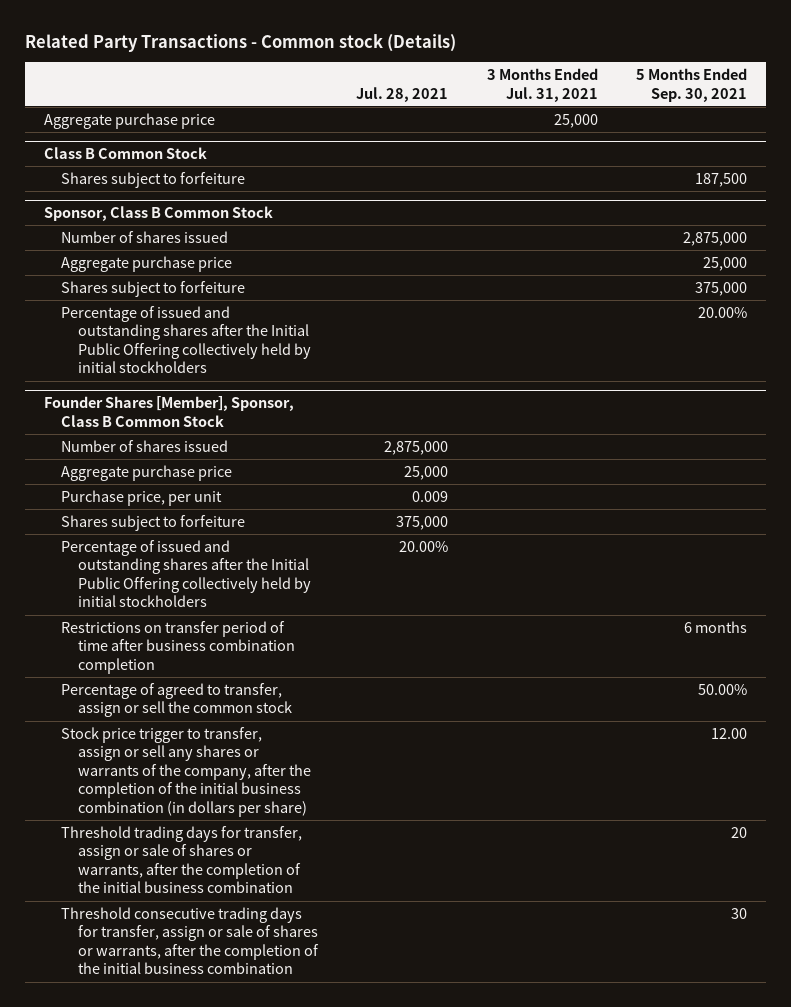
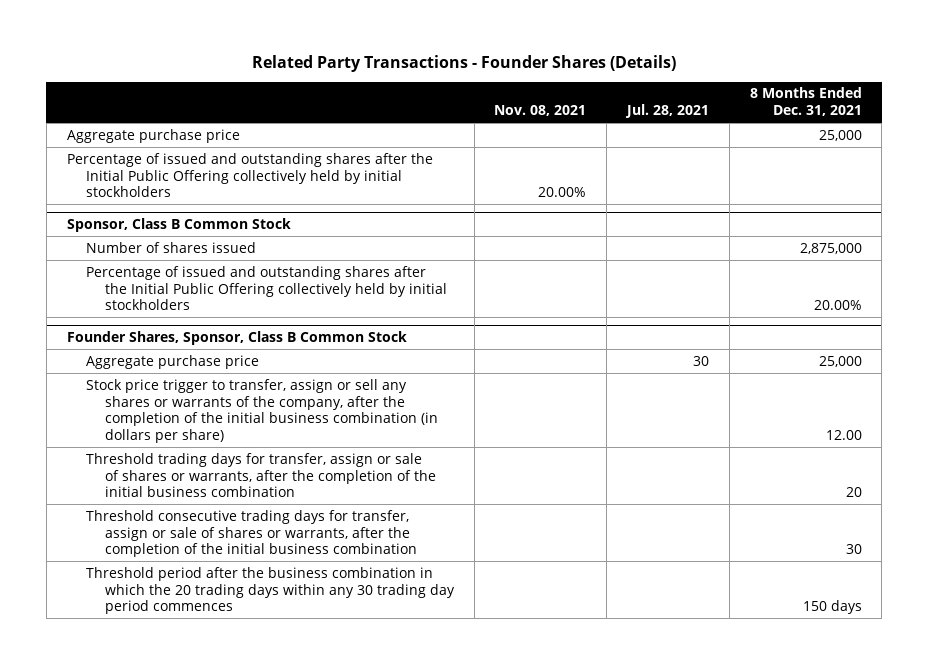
- Related Party Transactions - Common stock (Details)
+ Related Party Transactions - Founder Shares (Details)
- | Jul. 28, 2021 | 3 Months Ended Jul. 31, 2021 | 5 Months Ended Sep. 30, 2021
+ | Nov. 08, 2021 | Jul. 28, 2021 | 8 Months Ended Dec. 31, 2021
- Class B Common Stock
- Shares subject to forfeiture | | | 187,500
+ Percentage of issued and outstanding shares after the Initial Public Offering collectively held by initial stockholders | 20.00% | |
@ Sponsor, Class B Common Stock
- Aggregate purchase price | | | 25,000
- Shares subject to forfeiture | | | 375,000
- Founder Shares [Member], Sponsor, Class B Common Stock
- Number of shares issued | 2,875,000 | |
- Aggregate purchase price | 25,000 | |
- Purchase price, per unit | 0.009 | |
- Shares subject to forfeiture | 375,000 | |
- Percentage of issued and outstanding shares after the Initial Public Offering collectively held by initial stockholders | 20.00% | |
- Restrictions on transfer period of time after business combination completion | | | 6 months
- Percentage of agreed to transfer, assign or sell the common stock | | | 50.00%
+ Founder Shares, Sponsor, Class B Common Stock
+ Aggregate purchase price | | 30 | 25,000
+ Threshold period after the business combination in which the 20 trading days within any 30 trading day period commences | | | 150 days

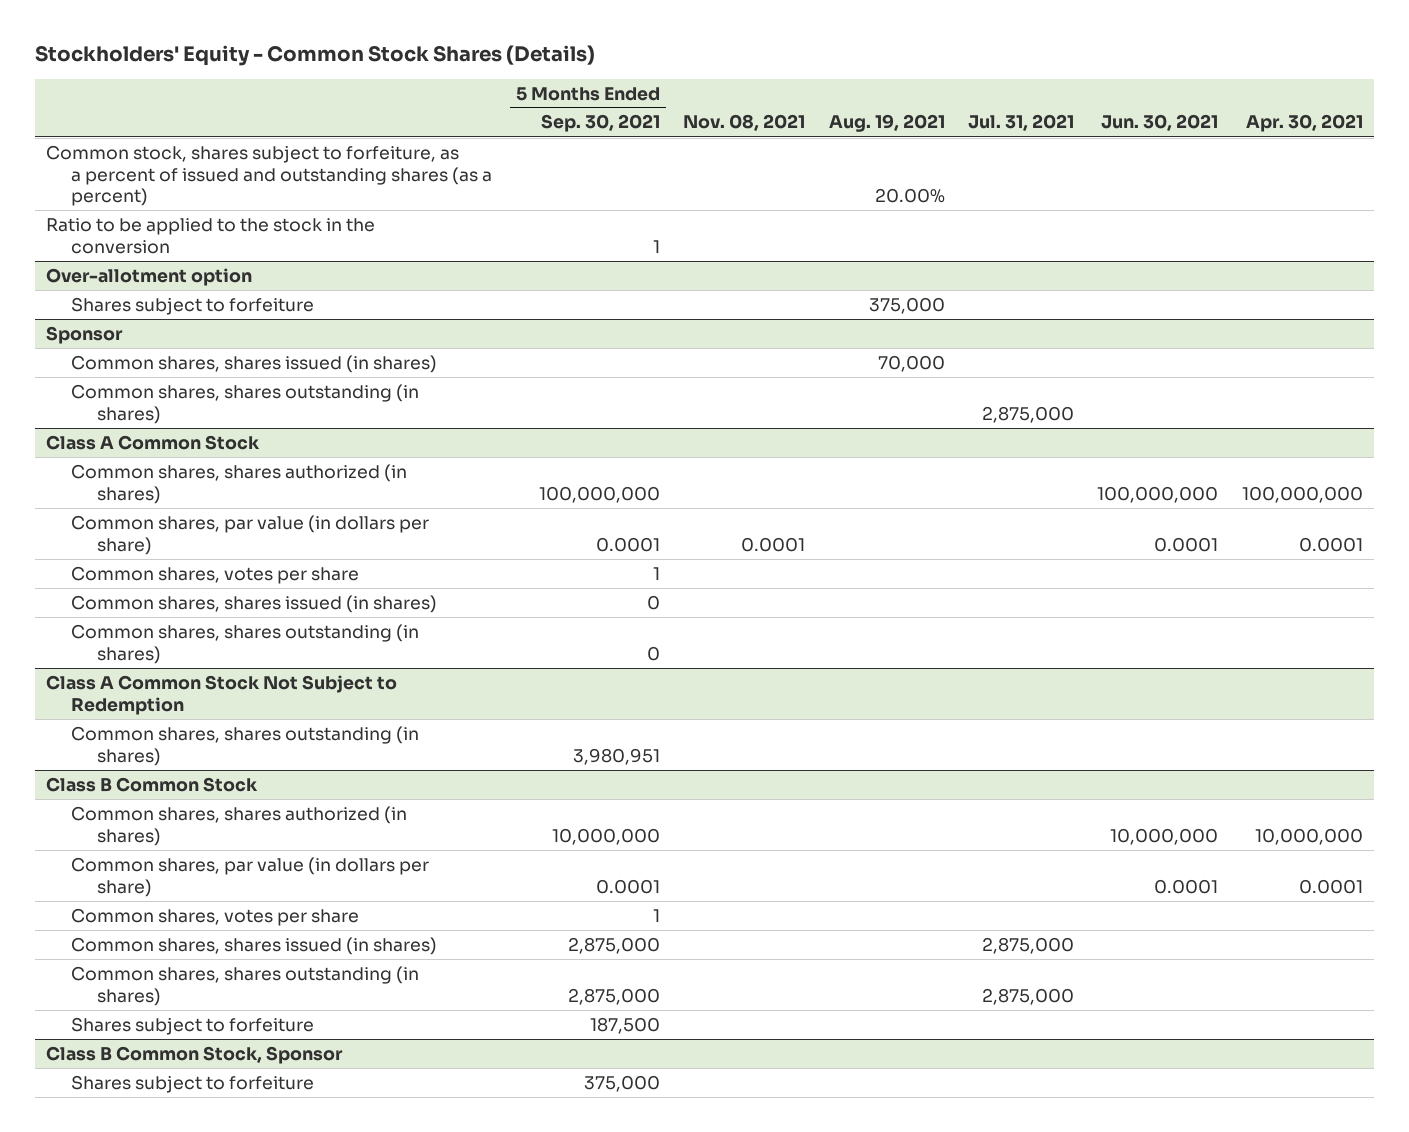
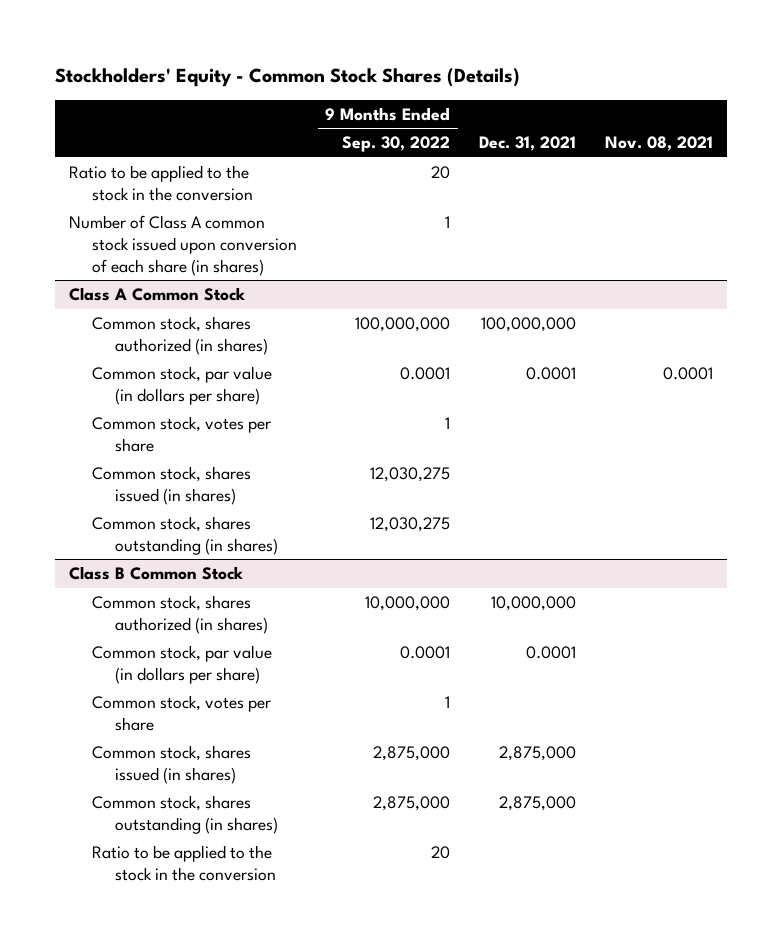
- | 5 Months Ended Sep. 30, 2021 | Nov. 08, 2021 | Aug. 19, 2021 | Jul. 31, 2021 | Jun. 30, 2021 | Apr. 30, 2021
+ | 9 Months Ended Sep. 30, 2022 | Dec. 31, 2021 | Nov. 08, 2021
- Common stock, shares subject to forfeiture, as a percent of issued and outstanding shares (as a percent) | | | 20.00% | | |
- Over-allotment option
- Shares subject to forfeiture | | | 375,000 | | |
- Sponsor
- Common shares, shares issued (in shares) | | | 70,000 | | |
- Common shares, shares outstanding (in shares) | | | | 2,875,000 | |
+ Number of Class A common stock issued upon conversion of each share (in shares) | 1 | |
@ Class A Common Stock
- Common shares, shares authorized (in shares) | 100,000,000 | | | | 100,000,000 | 100,000,000
- Common shares, par value (in dollars per share) | 0.0001 | 0.0001 | | | 0.0001 | 0.0001
- Common shares, votes per share | 1 | | | | |
- Common shares, shares issued (in shares) | 0 | | | | |
- Common shares, shares outstanding (in shares) | 0 | | | | |
- Class A Common Stock Not Subject to Redemption
- Common shares, shares outstanding (in shares) | 3,980,951 | | | | |
@ Class A Common Stock
+ Common stock, shares authorized (in shares) | 100,000,000 | 100,000,000 |
+ Common stock, par value (in dollars per share) | 0.0001 | 0.0001 | 0.0001
+ Common stock, votes per share | 1 | |
+ Common stock, shares issued (in shares) | 12,030,275 | |
+ Common stock, shares outstanding (in shares) | 12,030,275 | |
@ Class B Common Stock
- Common shares, shares authorized (in shares) | 10,000,000 | | | | 10,000,000 | 10,000,000
- Common shares, par value (in dollars per share) | 0.0001 | | | | 0.0001 | 0.0001
- Common shares, votes per share | 1 | | | | |
- Common shares, shares issued (in shares) | 2,875,000 | | | 2,875,000 | |
- Common shares, shares outstanding (in shares) | 2,875,000 | | | 2,875,000 | |
- Shares subject to forfeiture | 187,500 | | | | |
- Class B Common Stock, Sponsor
- Shares subject to forfeiture | 375,000 | | | | |
@ Class B Common Stock
+ Common stock, shares authorized (in shares) | 10,000,000 | 10,000,000 |
+ Common stock, par value (in dollars per share) | 0.0001 | 0.0001 |
+ Common stock, votes per share | 1 | |
+ Common stock, shares issued (in shares) | 2,875,000 | 2,875,000 |
+ Common stock, shares outstanding (in shares) | 2,875,000 | 2,875,000 |
+ Ratio to be applied to the stock in the conversion | 20 | |

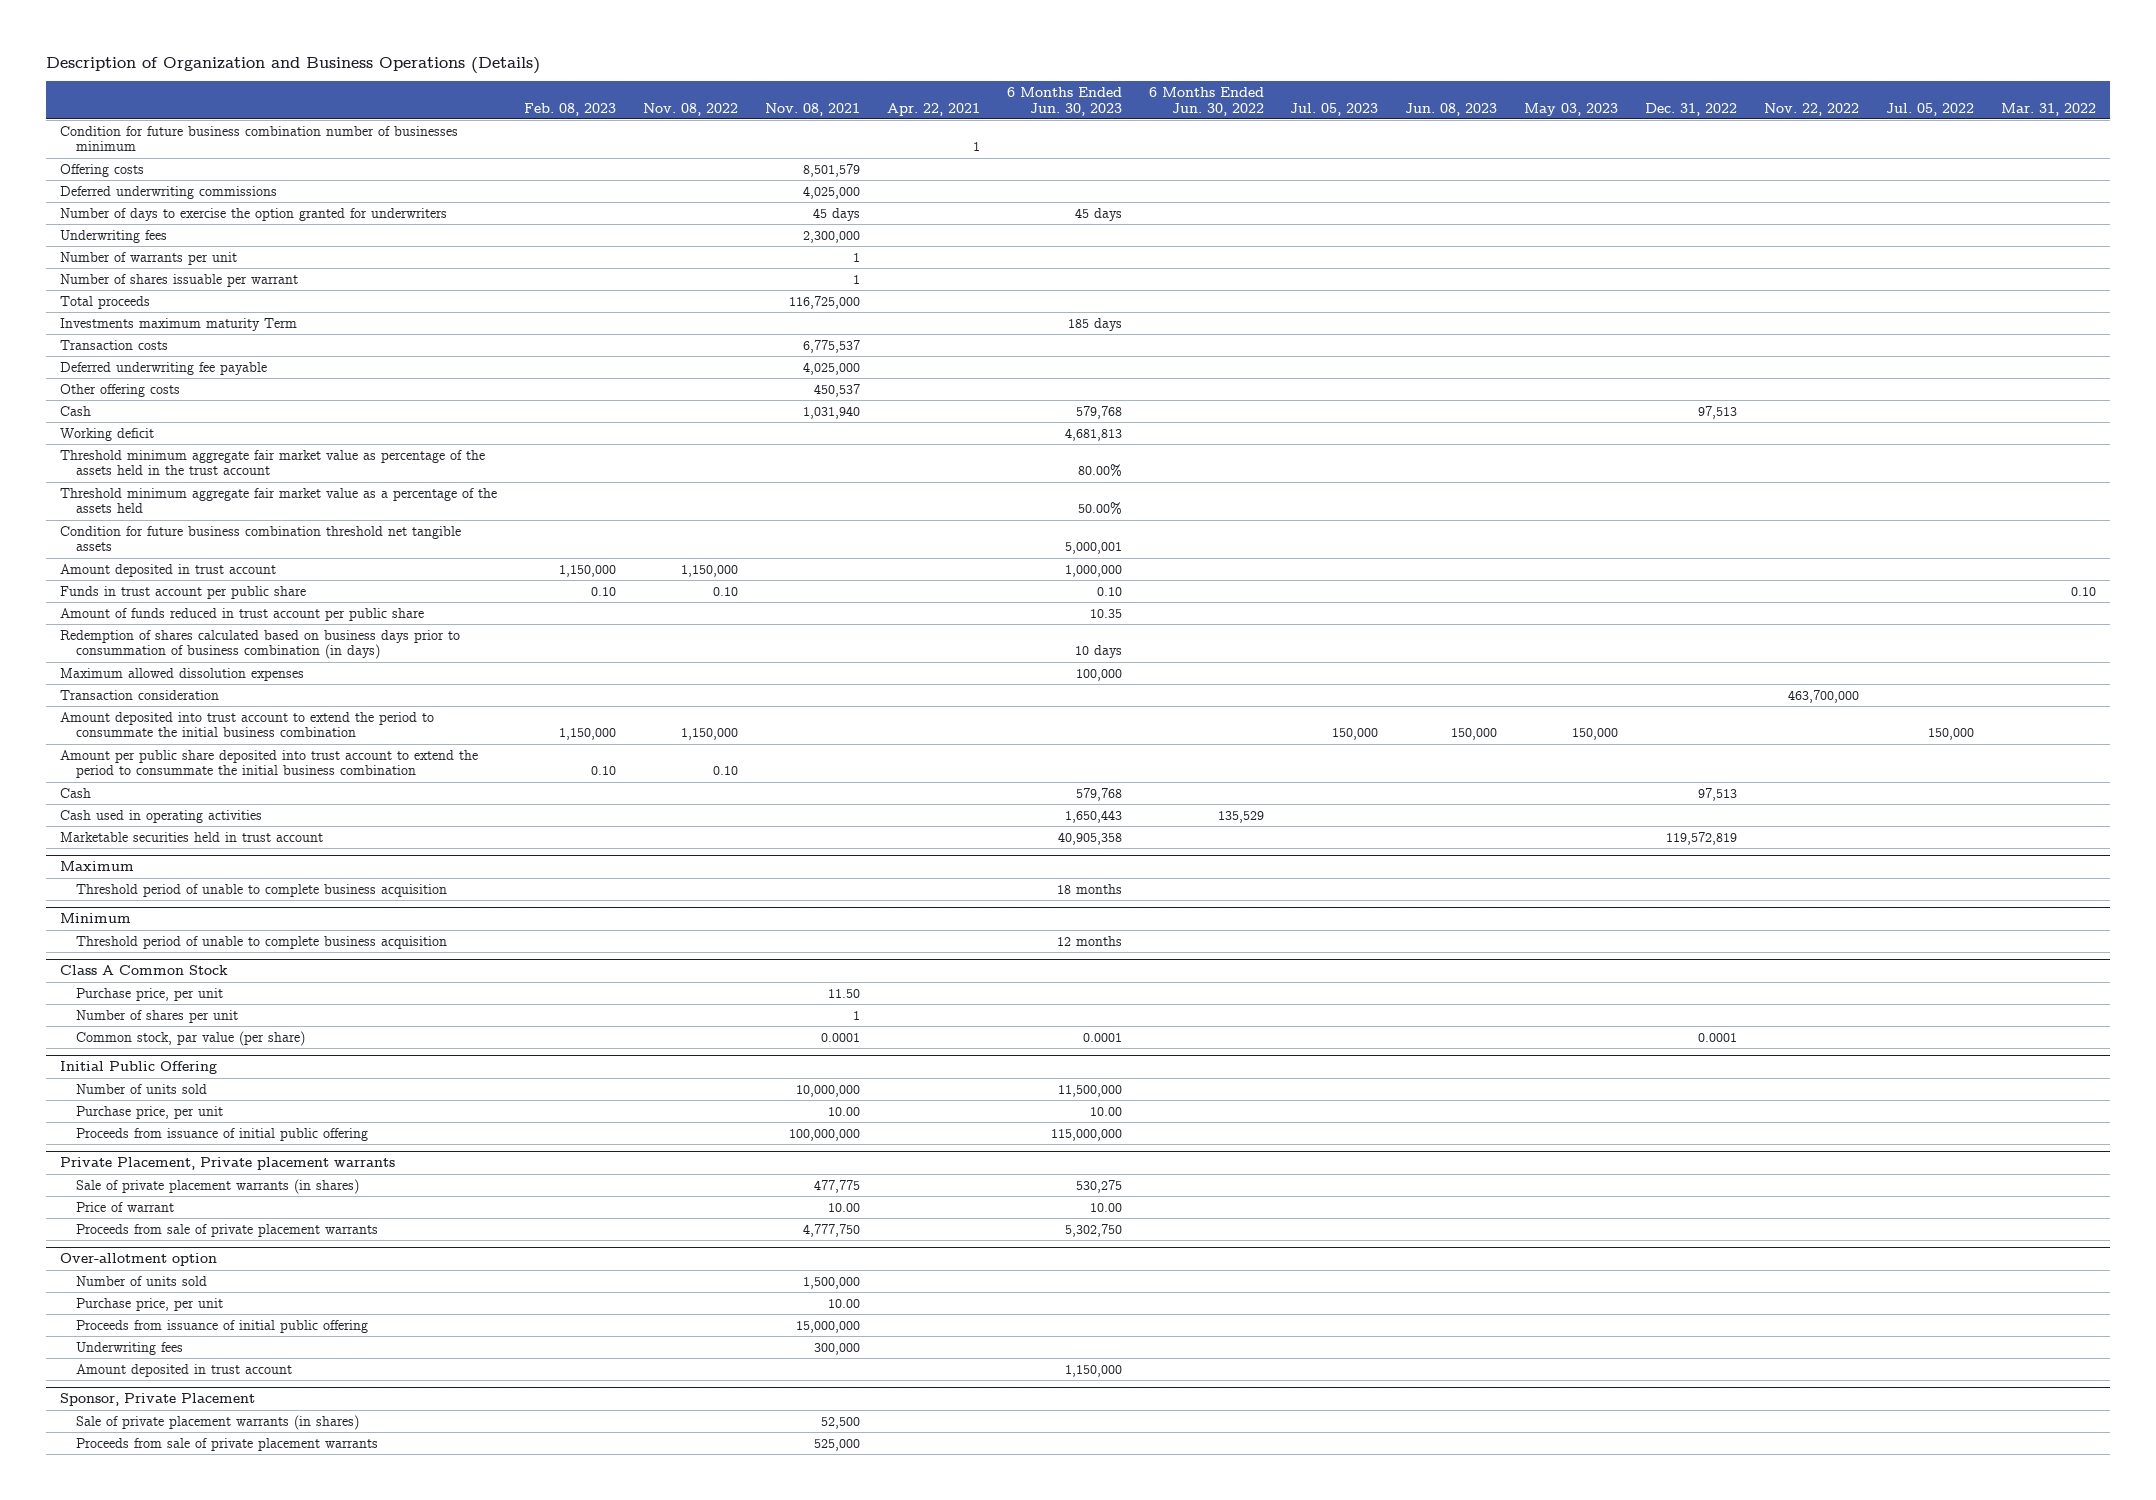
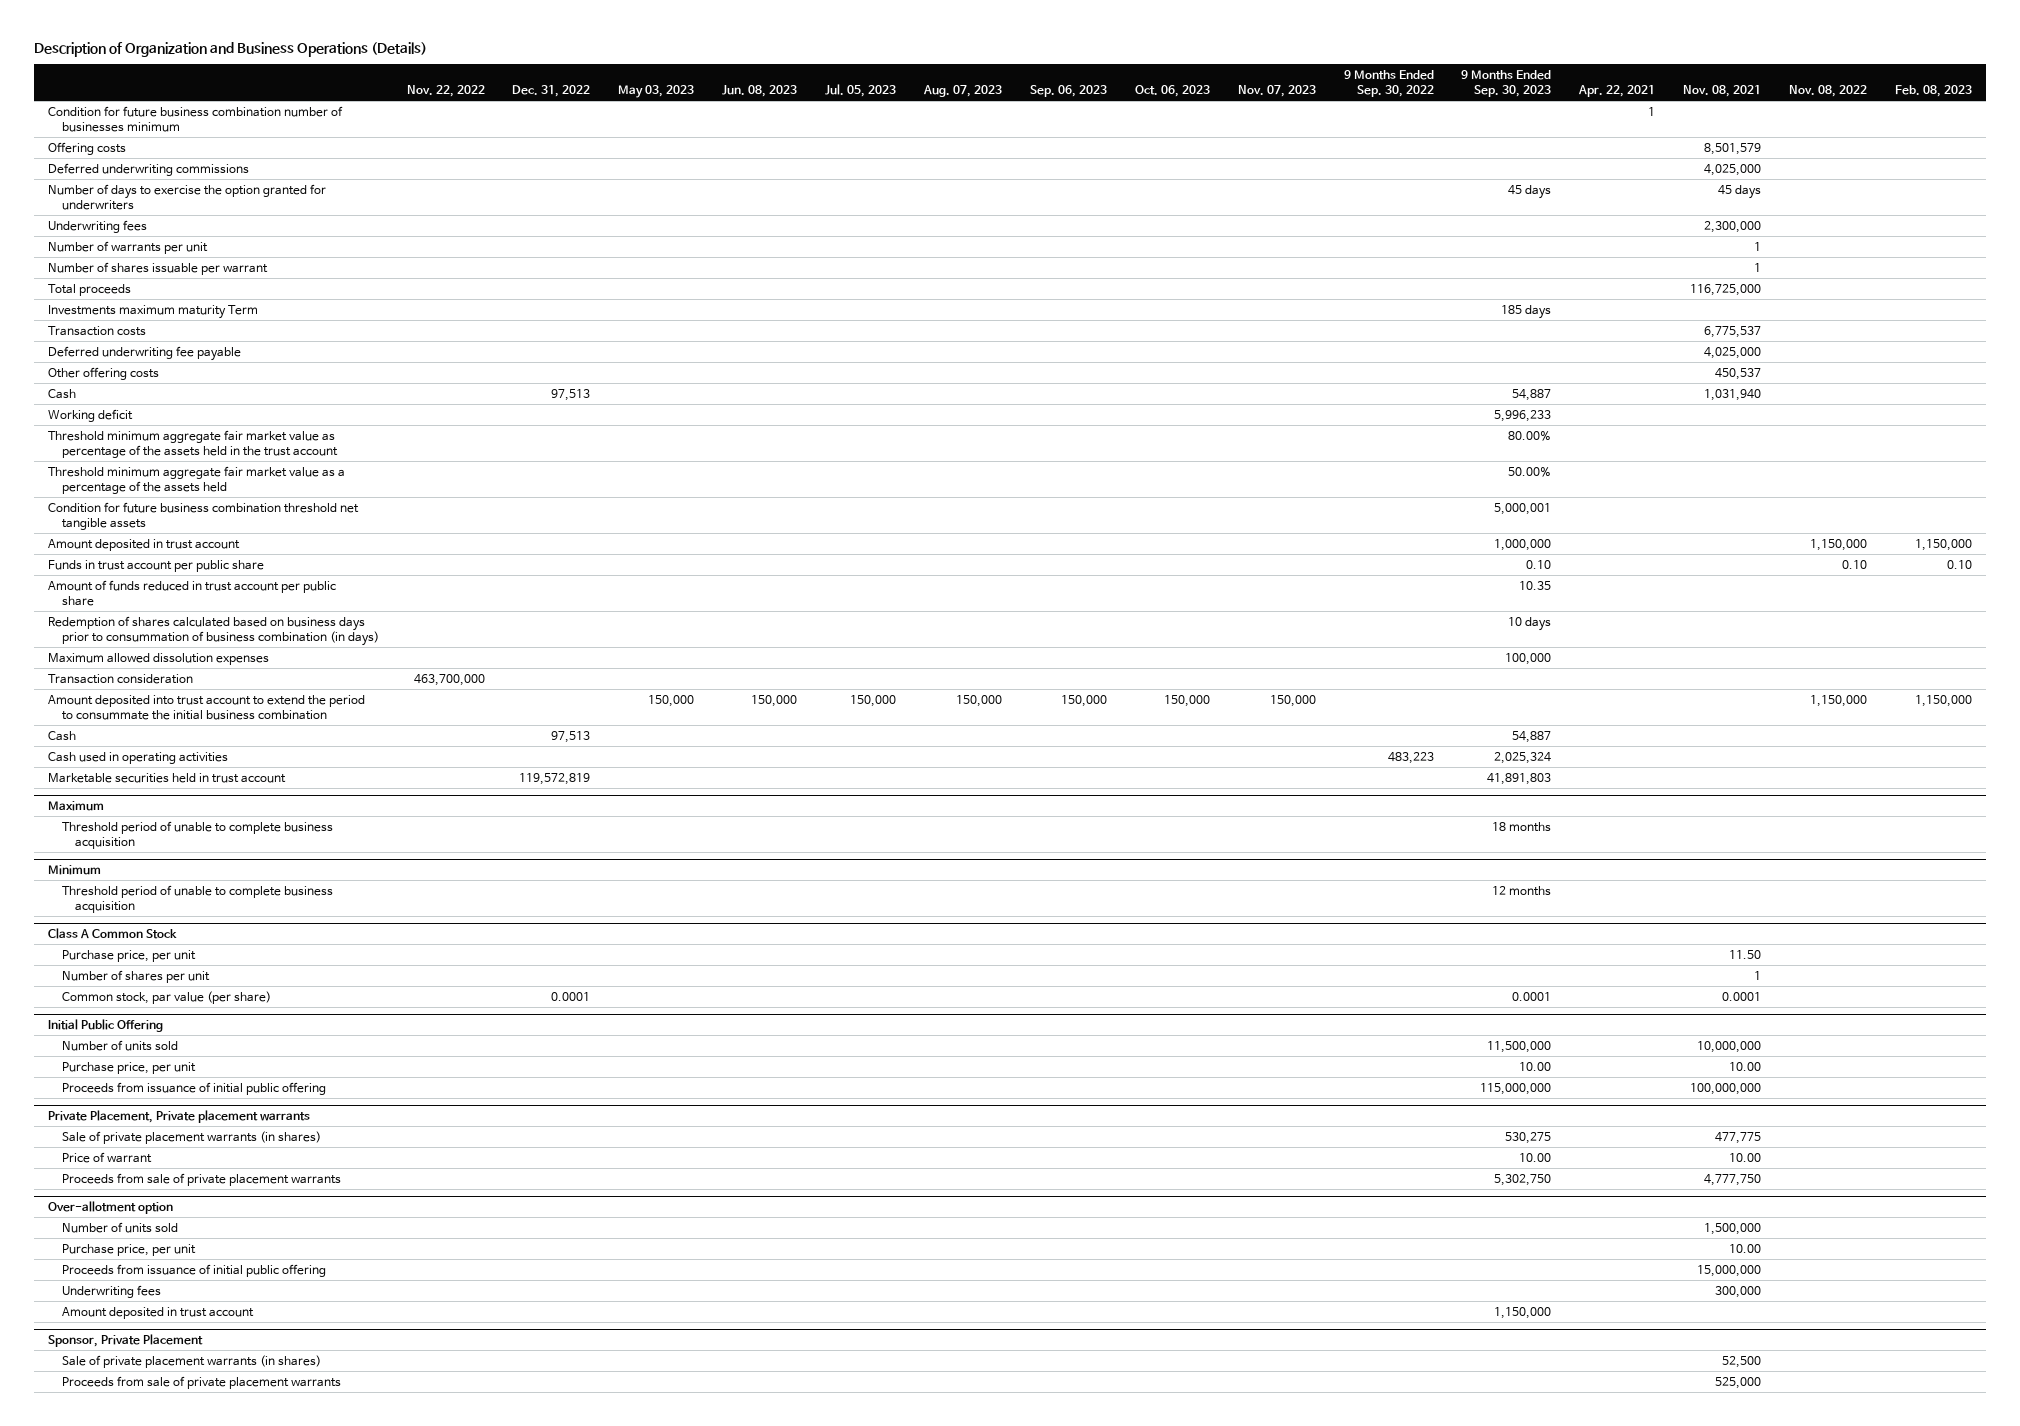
- | Feb. 08, 2023 | Nov. 08, 2022 | Nov. 08, 2021 | Apr. 22, 2021 | 6 Months Ended Jun. 30, 2023 | 6 Months Ended Jun. 30, 2022 | Jul. 05, 2023 | Jun. 08, 2023 | May 03, 2023 | Dec. 31, 2022 | Nov. 22, 2022 | Jul. 05, 2022 | Mar. 31, 2022
+ | Nov. 22, 2022 | Dec. 31, 2022 | May 03, 2023 | Jun. 08, 2023 | Jul. 05, 2023 | Aug. 07, 2023 | Sep. 06, 2023 | Oct. 06, 2023 | Nov. 07, 2023 | 9 Months Ended Sep. 30, 2022 | 9 Months Ended Sep. 30, 2023 | Apr. 22, 2021 | Nov. 08, 2021 | Nov. 08, 2022 | Feb. 08, 2023
- Amount per public share deposited into trust account to extend the period to consummate the initial business combination | 0.10 | 0.10 | | | | | | | | | | |

